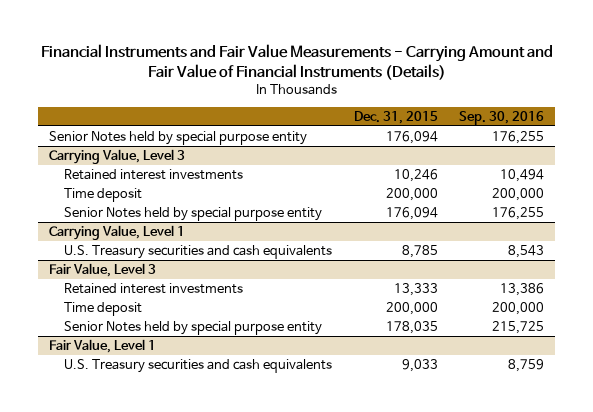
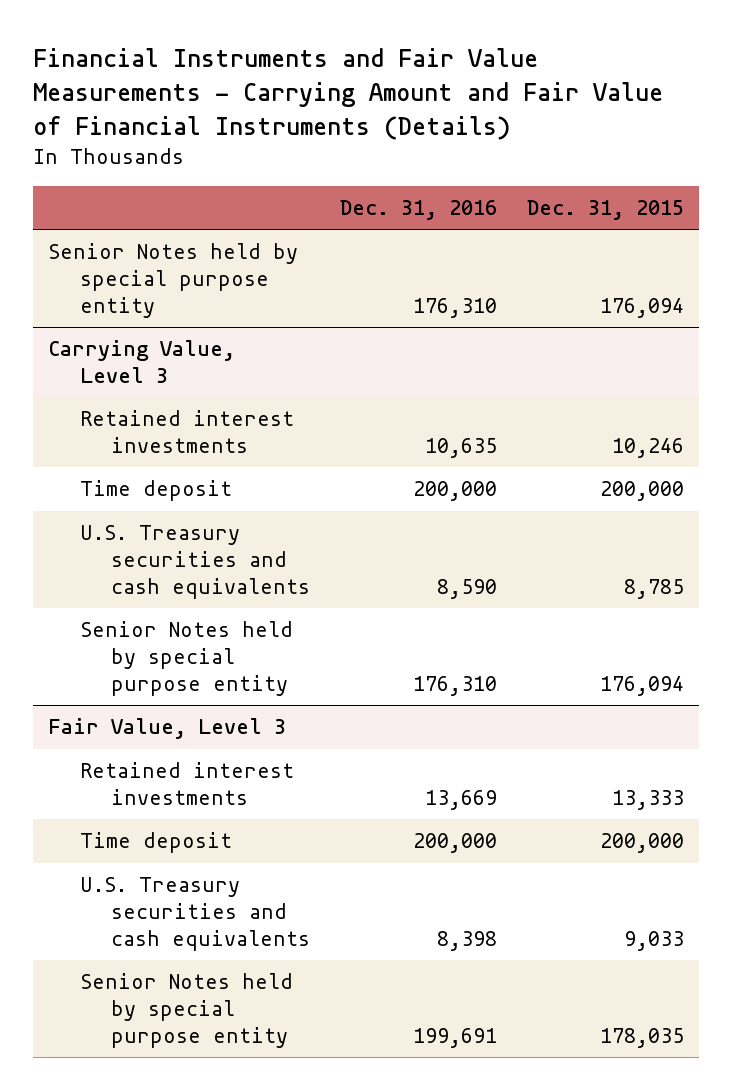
- | Dec. 31, 2015 | Sep. 30, 2016
+ | Dec. 31, 2016 | Dec. 31, 2015
- Carrying Value, Level 1
@ Carrying Value, Level 3
moved down: Senior Notes held by special purpose entity | 176,310 | 176,094
- Fair Value, Level 1
@ Fair Value, Level 3
moved down: Senior Notes held by special purpose entity | 199,691 | 178,035

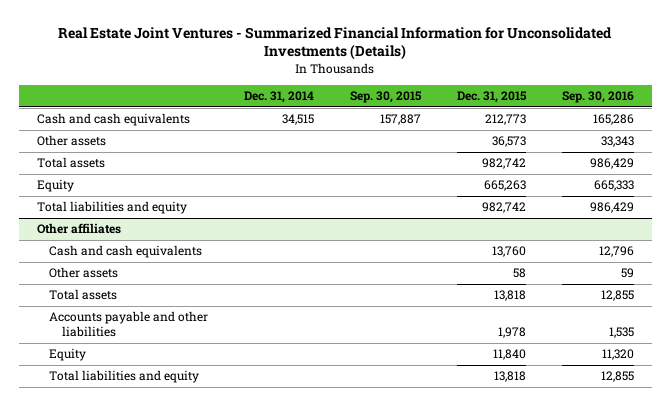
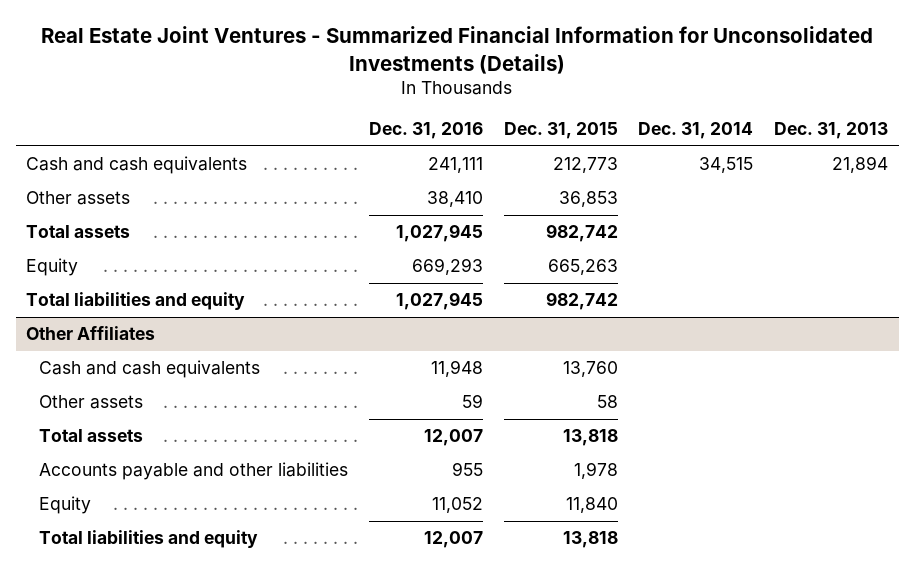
- | Dec. 31, 2014 | Sep. 30, 2015 | Dec. 31, 2015 | Sep. 30, 2016
+ | Dec. 31, 2016 | Dec. 31, 2015 | Dec. 31, 2014 | Dec. 31, 2013
- Other assets | | | 36,573 | 33,343
+ Other assets | 38,410 | 36,853 | |
- Other affiliates
+ Other Affiliates

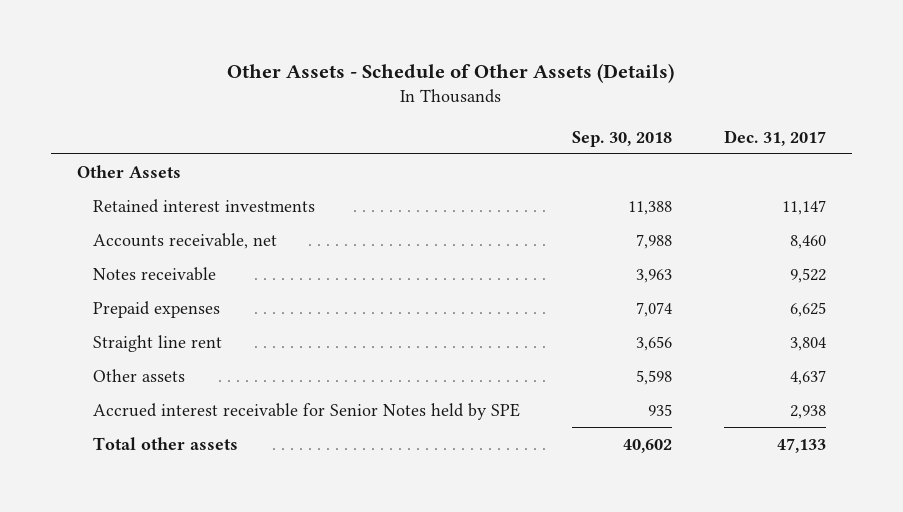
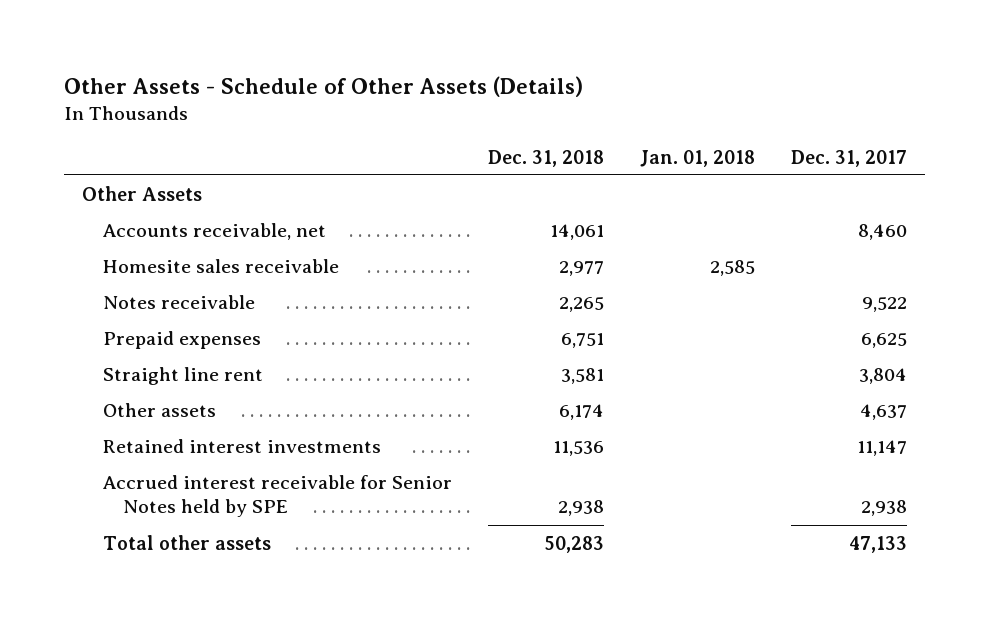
- | Sep. 30, 2018 | Dec. 31, 2017
+ | Dec. 31, 2018 | Jan. 01, 2018 | Dec. 31, 2017
+ Homesite sales receivable | 2,977 | 2,585 |
moved down: Retained interest investments | 11,536 | | 11,147

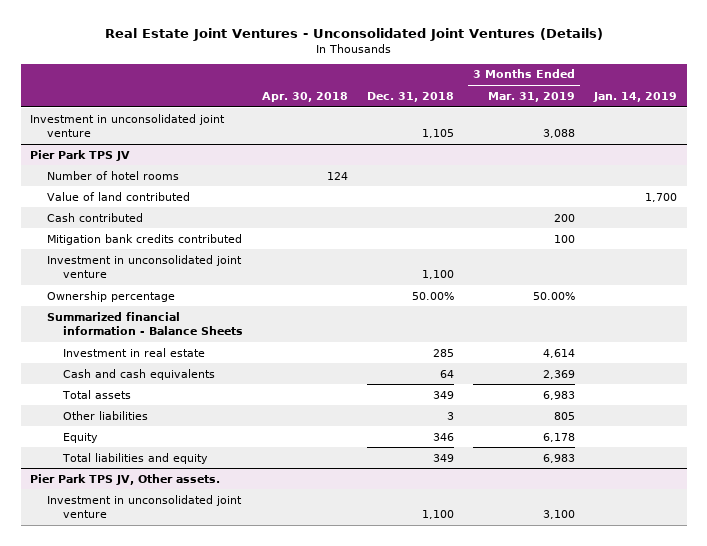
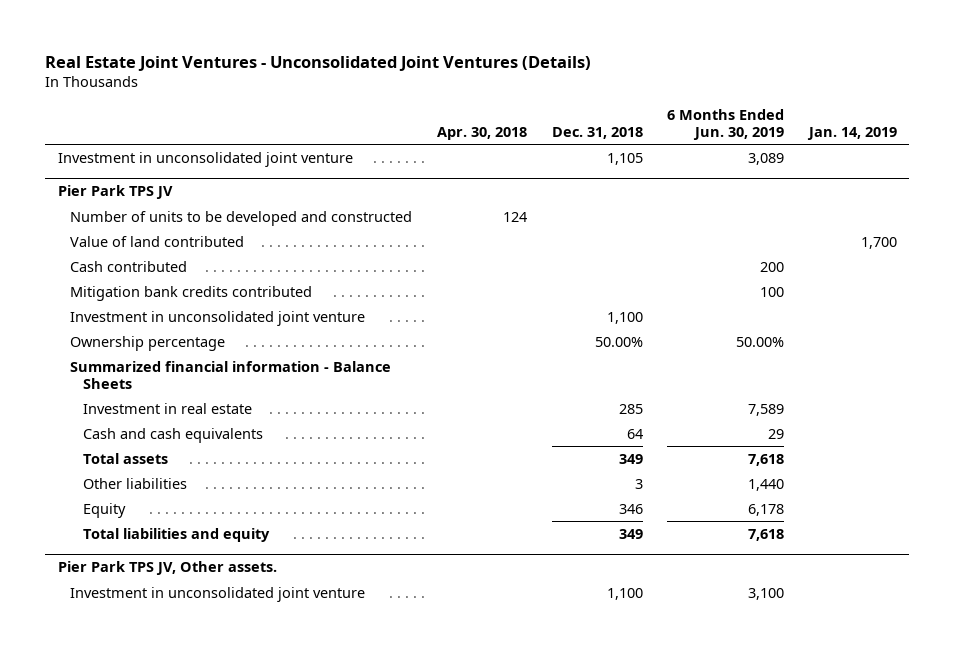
- | Apr. 30, 2018 | Dec. 31, 2018 | 3 Months Ended Mar. 31, 2019 | Jan. 14, 2019
+ | Apr. 30, 2018 | Dec. 31, 2018 | 6 Months Ended Jun. 30, 2019 | Jan. 14, 2019
@ Pier Park TPS JV
- Number of hotel rooms | 124 | | |
+ Number of units to be developed and constructed | 124 | | |

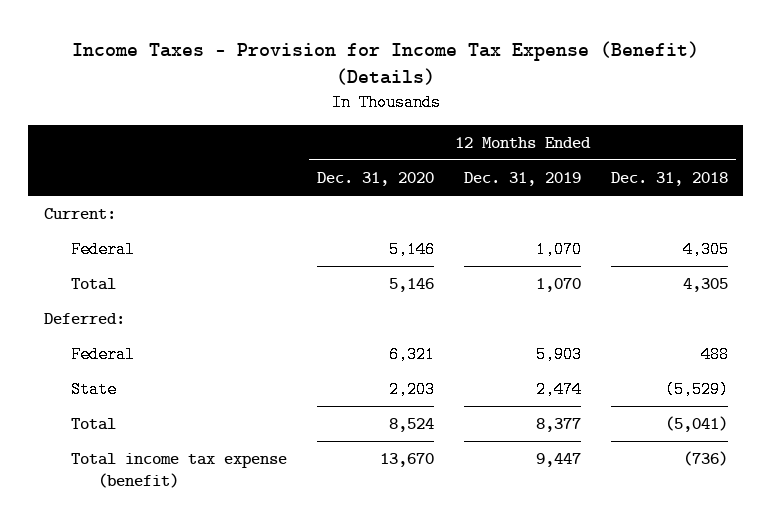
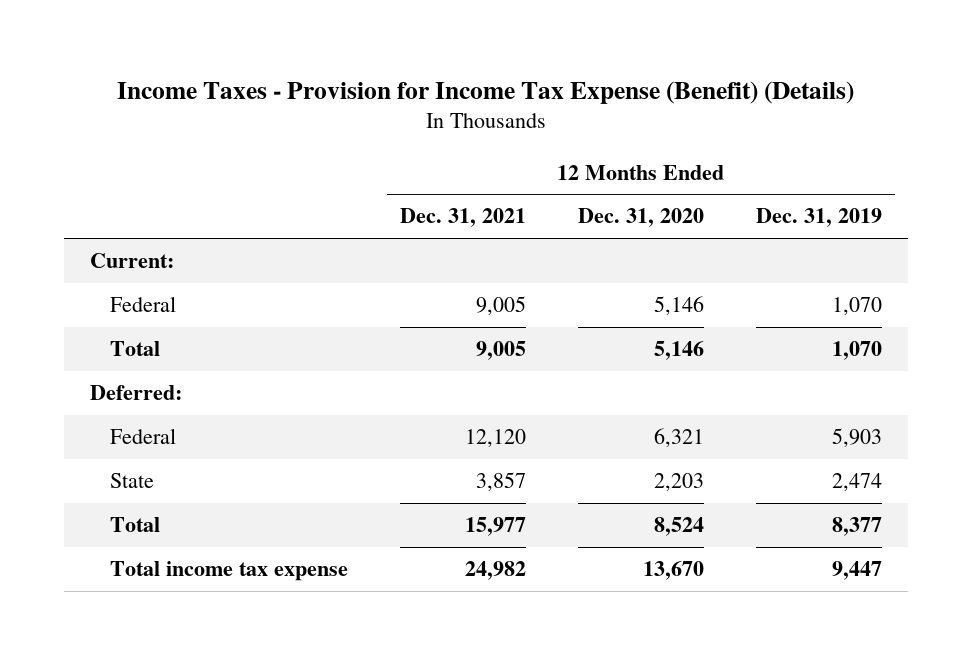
- | 12 Months Ended Dec. 31, 2020 | 12 Months Ended Dec. 31, 2019 | 12 Months Ended Dec. 31, 2018
+ | 12 Months Ended Dec. 31, 2021 | 12 Months Ended Dec. 31, 2020 | 12 Months Ended Dec. 31, 2019
- Total income tax expense (benefit) | 13,670 | 9,447 | (736)
+ Total income tax expense | 24,982 | 13,670 | 9,447

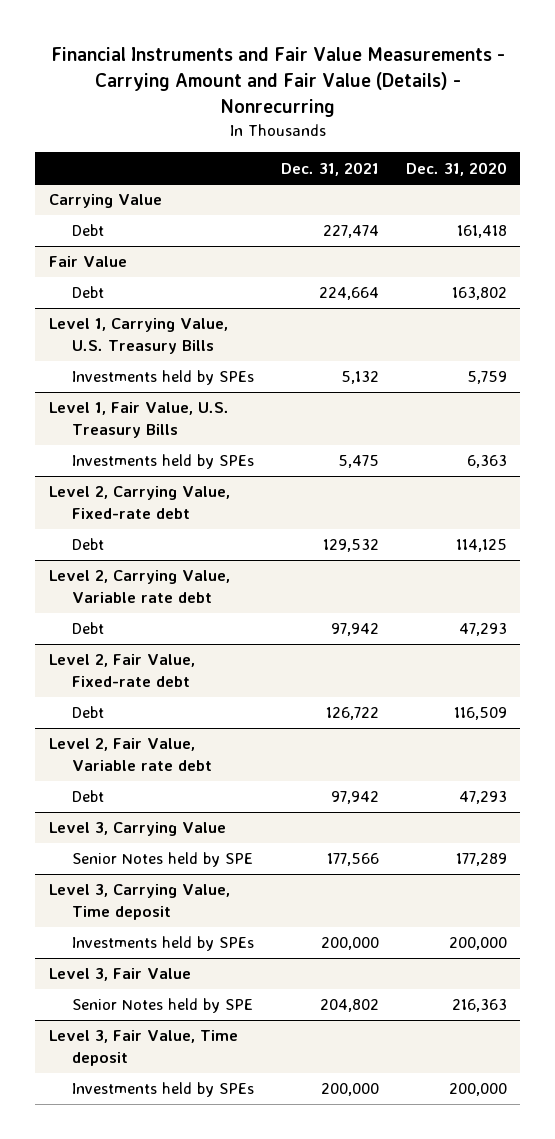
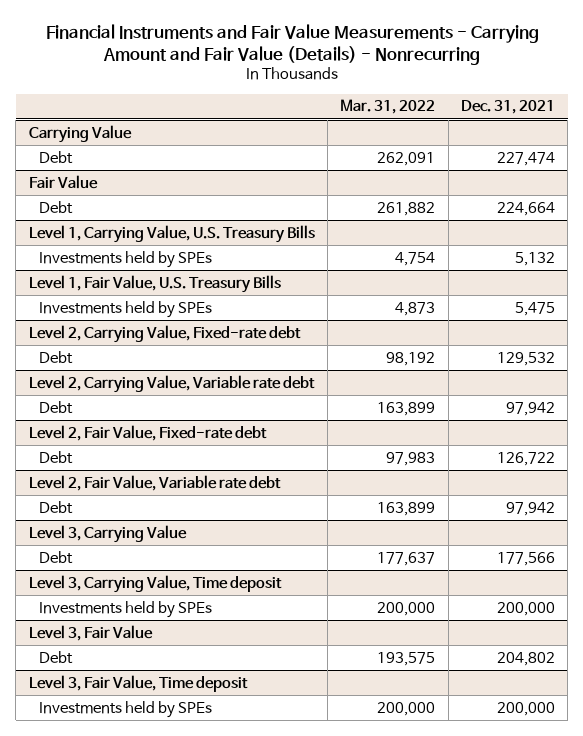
- | Dec. 31, 2021 | Dec. 31, 2020
+ | Mar. 31, 2022 | Dec. 31, 2021
@ Level 3, Carrying Value
- Senior Notes held by SPE | 177,566 | 177,289
+ Debt | 177,637 | 177,566
@ Level 3, Fair Value
- Senior Notes held by SPE | 204,802 | 216,363
+ Debt | 193,575 | 204,802

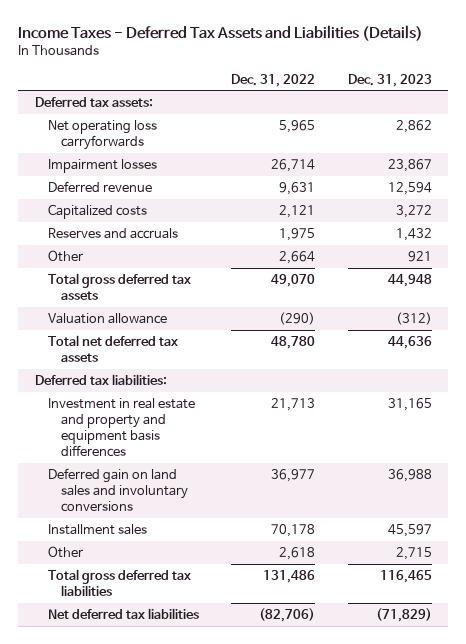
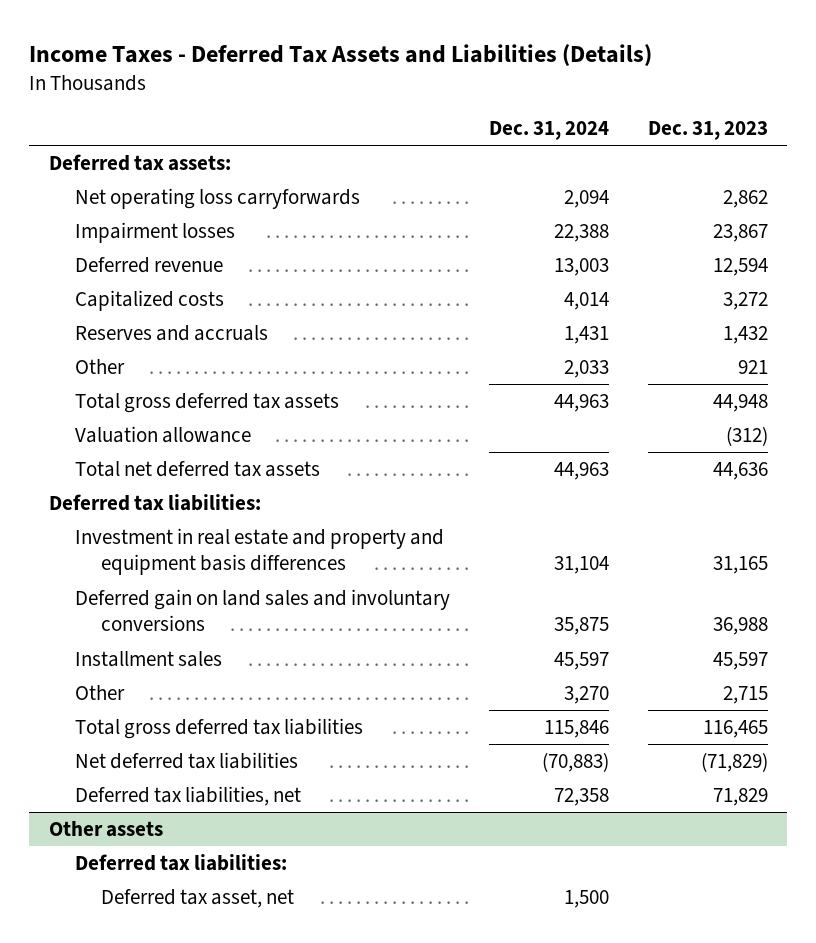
- | Dec. 31, 2022 | Dec. 31, 2023
+ | Dec. 31, 2024 | Dec. 31, 2023
+ Deferred tax liabilities, net | 72,358 | 71,829
+ Other assets
+ Deferred tax liabilities:
+ Deferred tax asset, net | 1,500 |

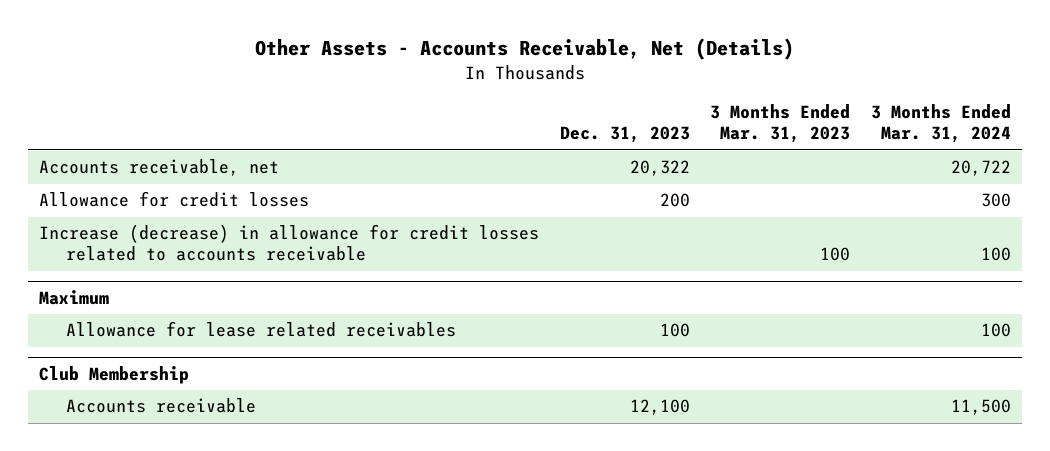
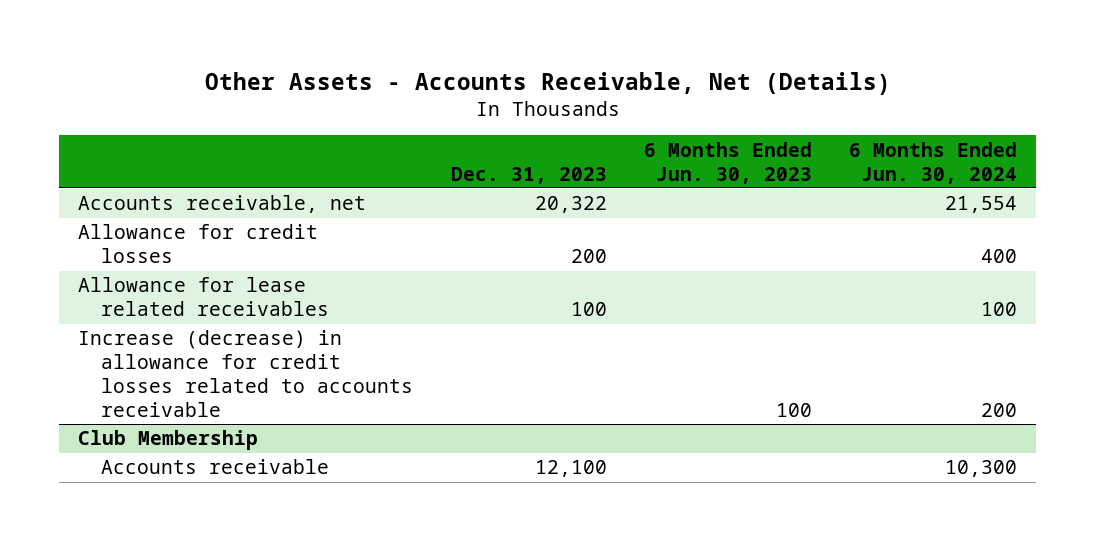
- | Dec. 31, 2023 | 3 Months Ended Mar. 31, 2023 | 3 Months Ended Mar. 31, 2024
+ | Dec. 31, 2023 | 6 Months Ended Jun. 30, 2023 | 6 Months Ended Jun. 30, 2024
- Maximum
moved down: Increase (decrease) in allowance for credit losses related to accounts receivable | | 100 | 200

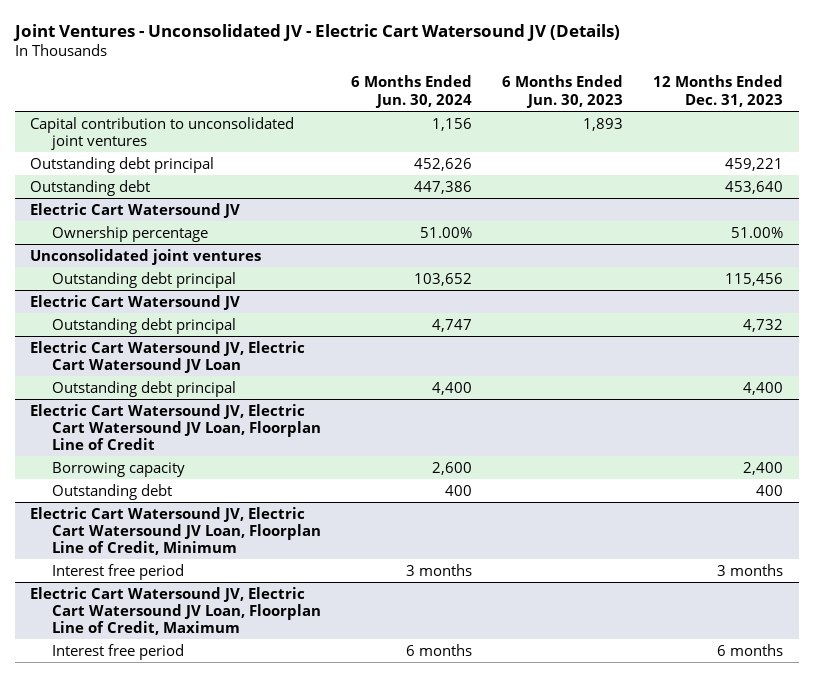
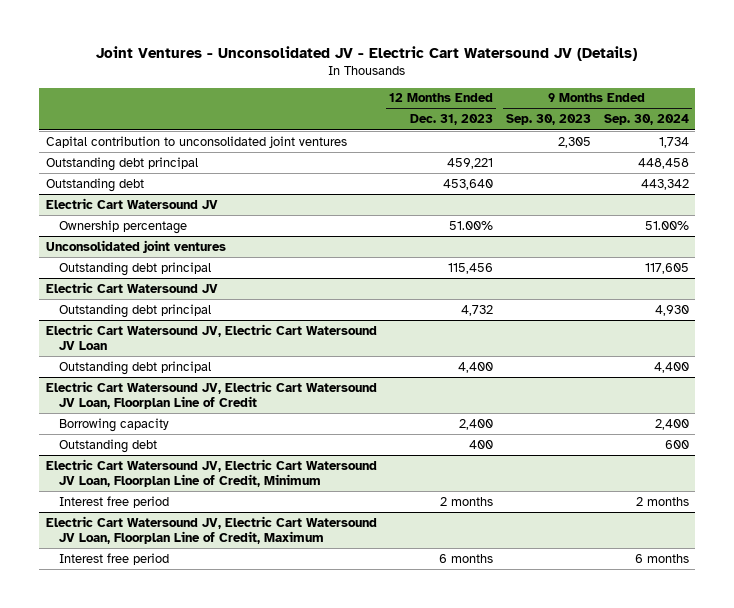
- | 6 Months Ended Jun. 30, 2024 | 6 Months Ended Jun. 30, 2023 | 12 Months Ended Dec. 31, 2023
+ | 12 Months Ended Dec. 31, 2023 | 9 Months Ended Sep. 30, 2023 | 9 Months Ended Sep. 30, 2024
@ Electric Cart Watersound JV, Electric Cart Watersound JV Loan, Floorplan Line of Credit, Minimum
- Interest free period | 3 months | | 3 months
+ Interest free period | 2 months | | 2 months

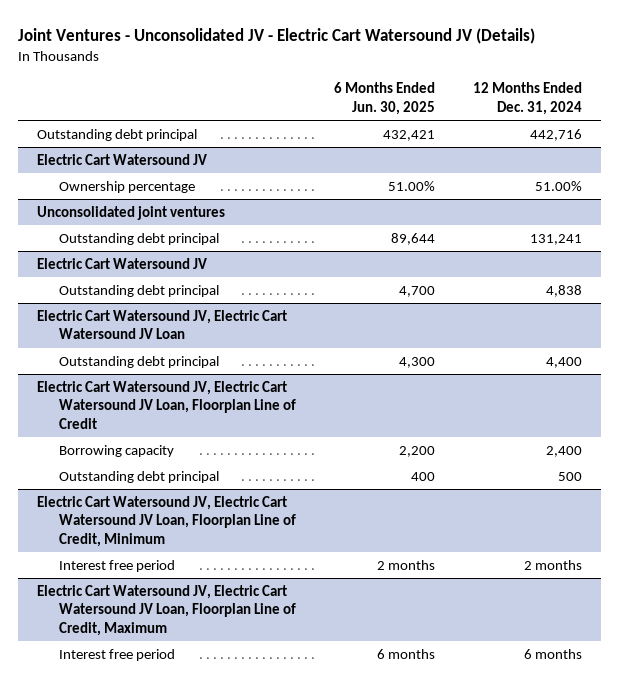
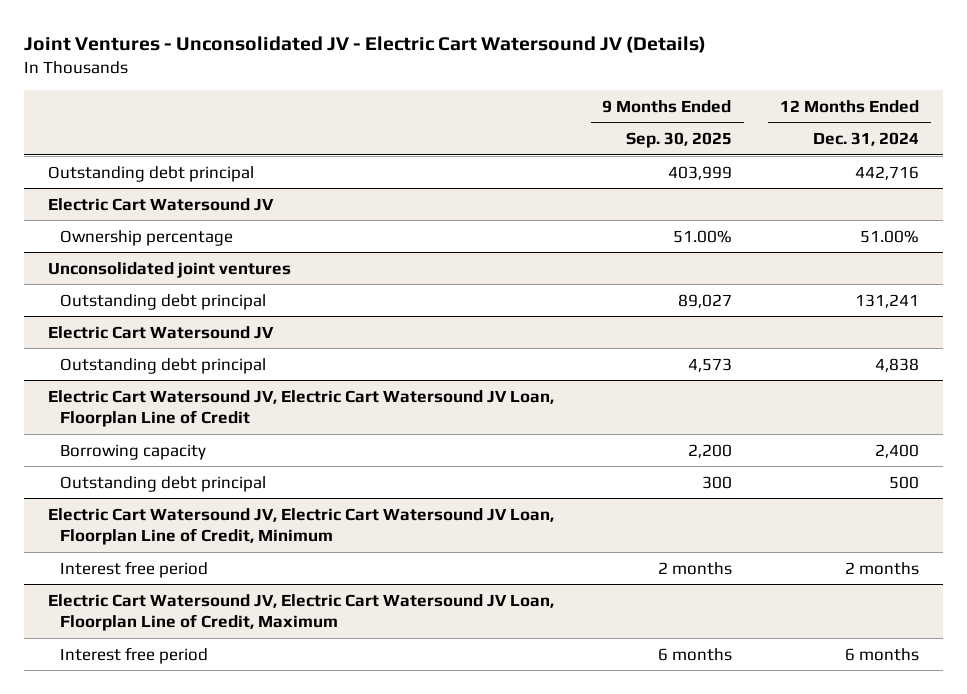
- | 6 Months Ended Jun. 30, 2025 | 12 Months Ended Dec. 31, 2024
+ | 9 Months Ended Sep. 30, 2025 | 12 Months Ended Dec. 31, 2024
- Electric Cart Watersound JV, Electric Cart Watersound JV Loan
- Outstanding debt principal | 4,300 | 4,400

